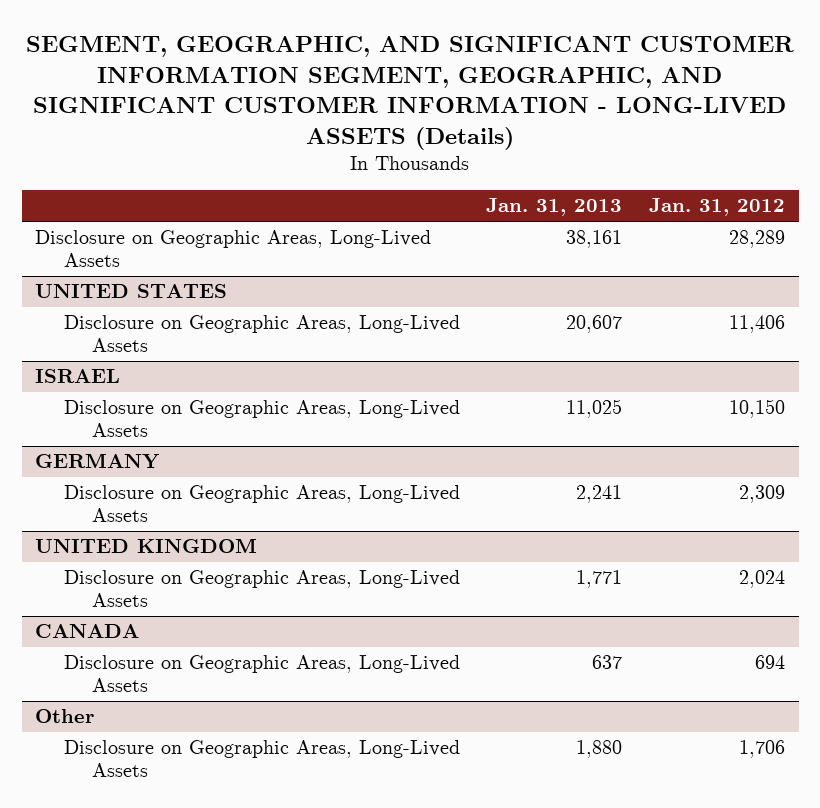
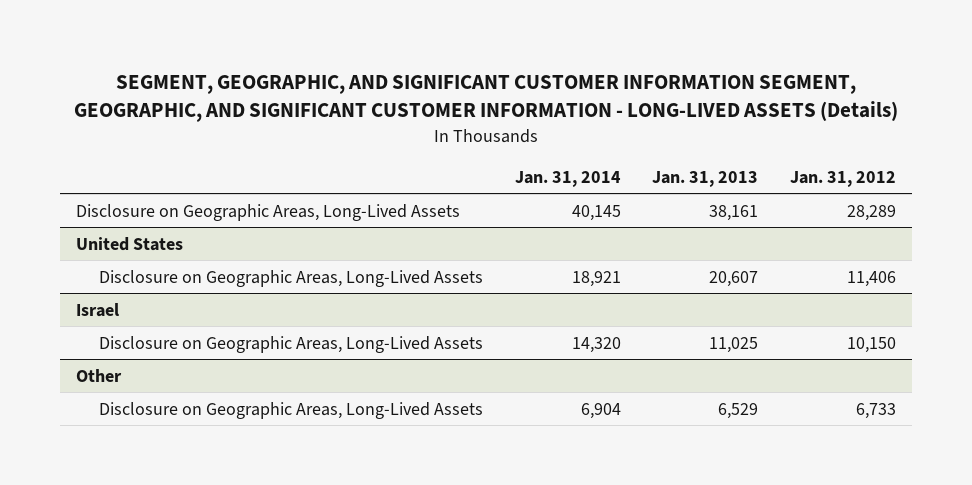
- | Jan. 31, 2013 | Jan. 31, 2012
+ | Jan. 31, 2014 | Jan. 31, 2013 | Jan. 31, 2012
- UNITED STATES
+ United States
- ISRAEL
+ Israel
- GERMANY
- Disclosure on Geographic Areas, Long-Lived Assets | 2,241 | 2,309
- UNITED KINGDOM
- Disclosure on Geographic Areas, Long-Lived Assets | 1,771 | 2,024
- CANADA
- Disclosure on Geographic Areas, Long-Lived Assets | 637 | 694
@ Other
- Disclosure on Geographic Areas, Long-Lived Assets | 1,880 | 1,706
+ Disclosure on Geographic Areas, Long-Lived Assets | 6,904 | 6,529 | 6,733

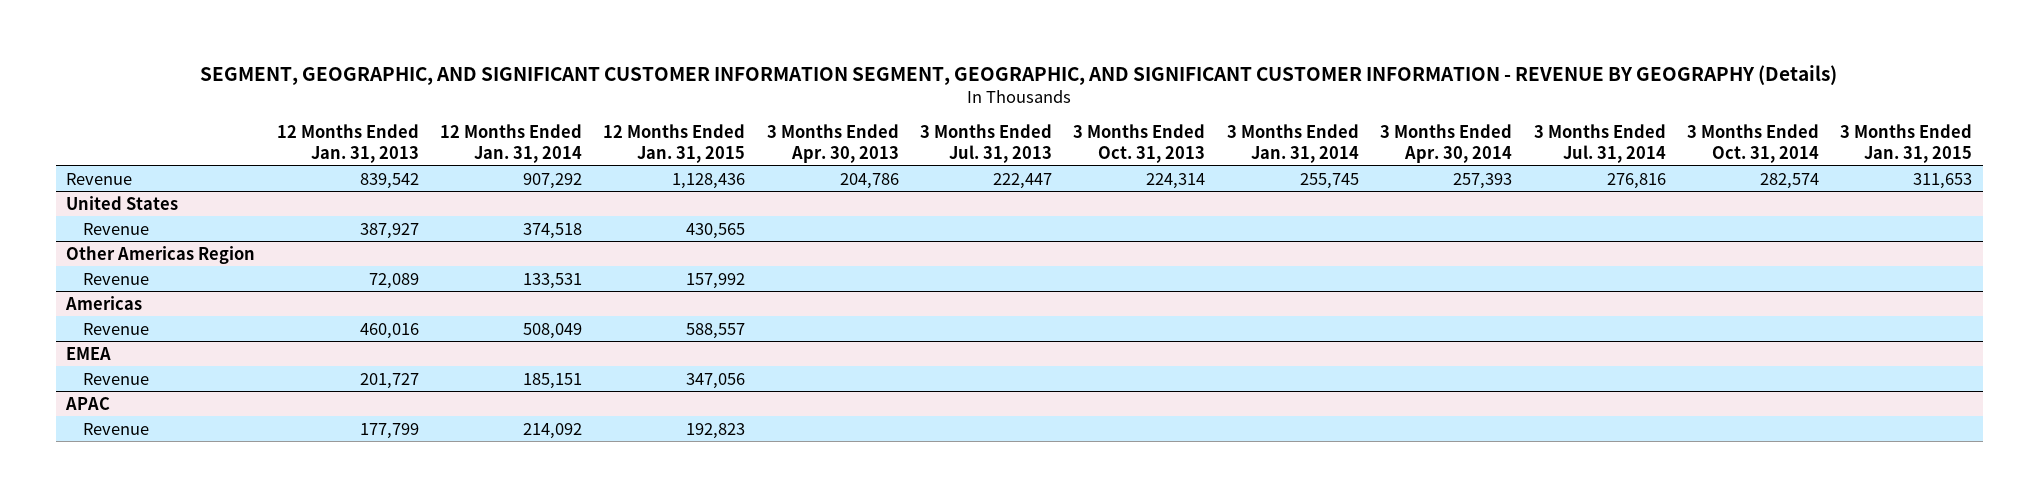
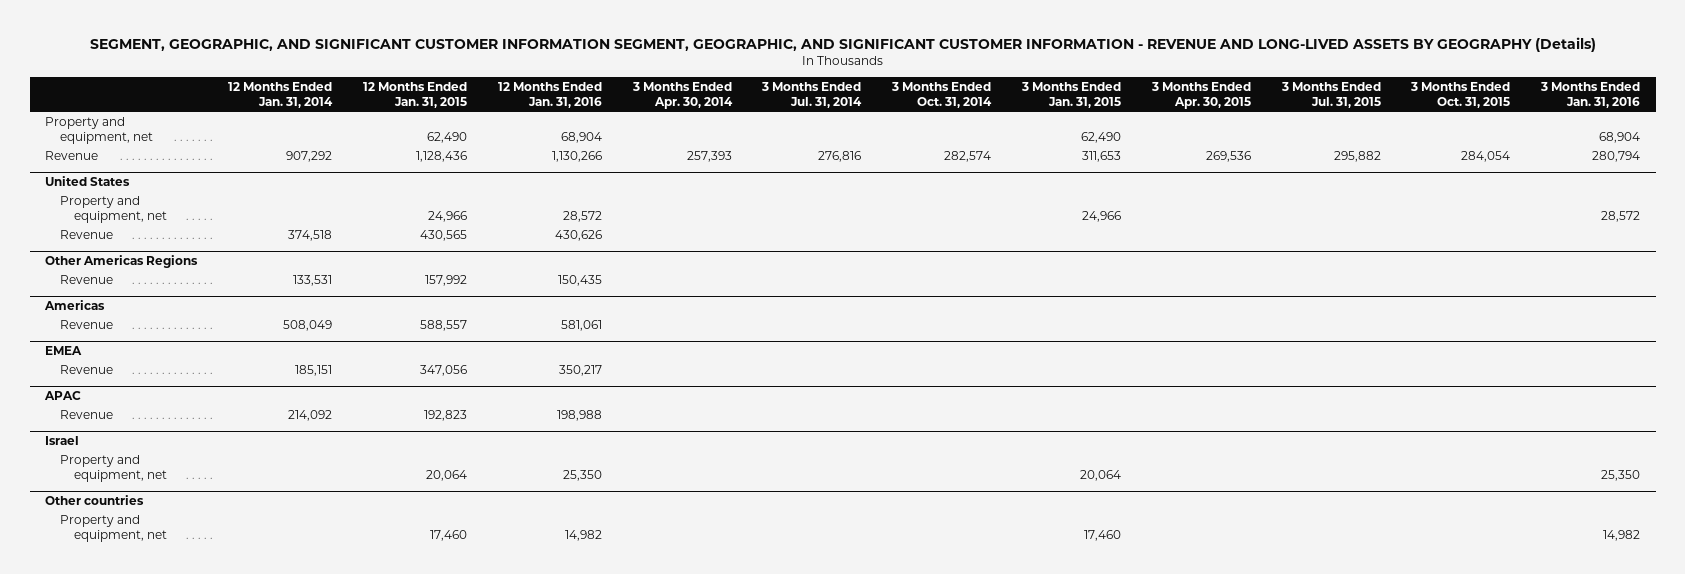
- SEGMENT, GEOGRAPHIC, AND SIGNIFICANT CUSTOMER INFORMATION SEGMENT, GEOGRAPHIC, AND SIGNIFICANT CUSTOMER INFORMATION - REVENUE BY GEOGRAPHY (Details)
+ SEGMENT, GEOGRAPHIC, AND SIGNIFICANT CUSTOMER INFORMATION SEGMENT, GEOGRAPHIC, AND SIGNIFICANT CUSTOMER INFORMATION - REVENUE AND LONG-LIVED ASSETS BY GEOGRAPHY (Details)
- | 12 Months Ended Jan. 31, 2013 | 12 Months Ended Jan. 31, 2014 | 12 Months Ended Jan. 31, 2015 | 3 Months Ended Apr. 30, 2013 | 3 Months Ended Jul. 31, 2013 | 3 Months Ended Oct. 31, 2013 | 3 Months Ended Jan. 31, 2014 | 3 Months Ended Apr. 30, 2014 | 3 Months Ended Jul. 31, 2014 | 3 Months Ended Oct. 31, 2014 | 3 Months Ended Jan. 31, 2015
+ | 12 Months Ended Jan. 31, 2014 | 12 Months Ended Jan. 31, 2015 | 12 Months Ended Jan. 31, 2016 | 3 Months Ended Apr. 30, 2014 | 3 Months Ended Jul. 31, 2014 | 3 Months Ended Oct. 31, 2014 | 3 Months Ended Jan. 31, 2015 | 3 Months Ended Apr. 30, 2015 | 3 Months Ended Jul. 31, 2015 | 3 Months Ended Oct. 31, 2015 | 3 Months Ended Jan. 31, 2016
+ Property and equipment, net | | 62,490 | 68,904 | | | | 62,490 | | | | 68,904
@ United States
+ Property and equipment, net | | 24,966 | 28,572 | | | | 24,966 | | | | 28,572
- Other Americas Region
+ Other Americas Regions
+ Israel
+ Property and equipment, net | | 20,064 | 25,350 | | | | 20,064 | | | | 25,350
+ Other countries
+ Property and equipment, net | | 17,460 | 14,982 | | | | 17,460 | | | | 14,982

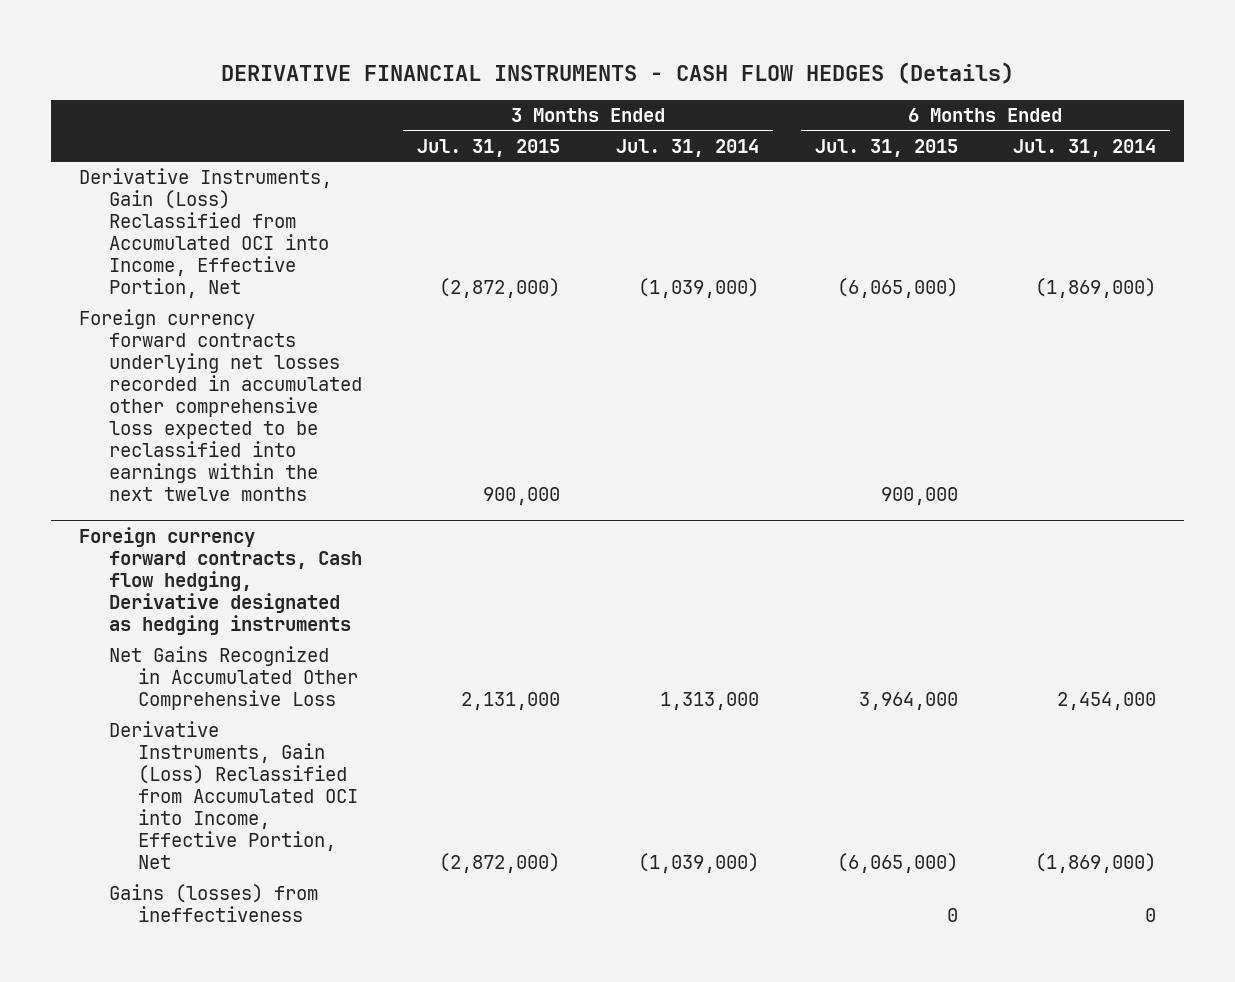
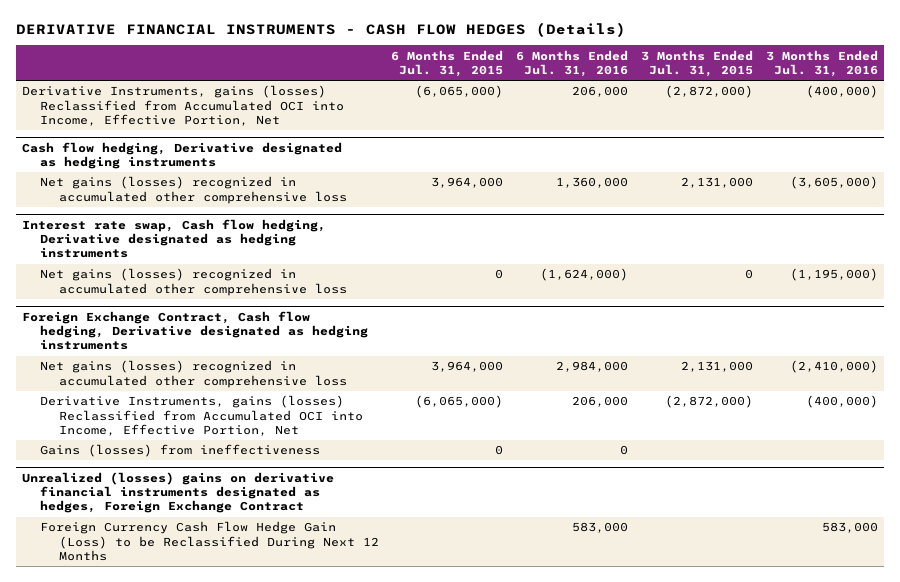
- | 3 Months Ended Jul. 31, 2015 | 3 Months Ended Jul. 31, 2014 | 6 Months Ended Jul. 31, 2015 | 6 Months Ended Jul. 31, 2014
+ | 6 Months Ended Jul. 31, 2015 | 6 Months Ended Jul. 31, 2016 | 3 Months Ended Jul. 31, 2015 | 3 Months Ended Jul. 31, 2016
- Derivative Instruments, Gain (Loss) Reclassified from Accumulated OCI into Income, Effective Portion, Net | (2,872,000) | (1,039,000) | (6,065,000) | (1,869,000)
- Foreign currency forward contracts underlying net losses recorded in accumulated other comprehensive loss expected to be reclassified into earnings within the next twelve months | 900,000 | | 900,000 |
- Foreign currency forward contracts, Cash flow hedging, Derivative designated as hedging instruments
- Net Gains Recognized in Accumulated Other Comprehensive Loss | 2,131,000 | 1,313,000 | 3,964,000 | 2,454,000
- Derivative Instruments, Gain (Loss) Reclassified from Accumulated OCI into Income, Effective Portion, Net | (2,872,000) | (1,039,000) | (6,065,000) | (1,869,000)
+ Derivative Instruments, gains (losses) Reclassified from Accumulated OCI into Income, Effective Portion, Net | (6,065,000) | 206,000 | (2,872,000) | (400,000)
+ Cash flow hedging, Derivative designated as hedging instruments
+ Net gains (losses) recognized in accumulated other comprehensive loss | 3,964,000 | 1,360,000 | 2,131,000 | (3,605,000)
+ Interest rate swap, Cash flow hedging, Derivative designated as hedging instruments
+ Net gains (losses) recognized in accumulated other comprehensive loss | 0 | (1,624,000) | 0 | (1,195,000)
+ Foreign Exchange Contract, Cash flow hedging, Derivative designated as hedging instruments
+ Net gains (losses) recognized in accumulated other comprehensive loss | 3,964,000 | 2,984,000 | 2,131,000 | (2,410,000)
+ Derivative Instruments, gains (losses) Reclassified from Accumulated OCI into Income, Effective Portion, Net | (6,065,000) | 206,000 | (2,872,000) | (400,000)
+ Unrealized (losses) gains on derivative financial instruments designated as hedges, Foreign Exchange Contract
+ Foreign Currency Cash Flow Hedge Gain (Loss) to be Reclassified During Next 12 Months | | 583,000 | | 583,000

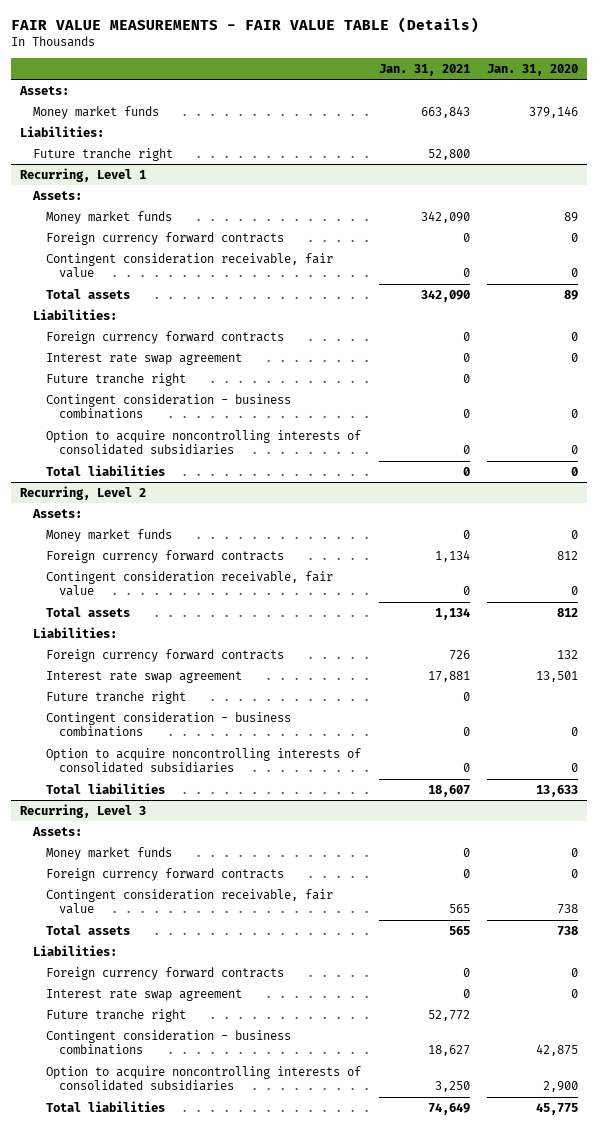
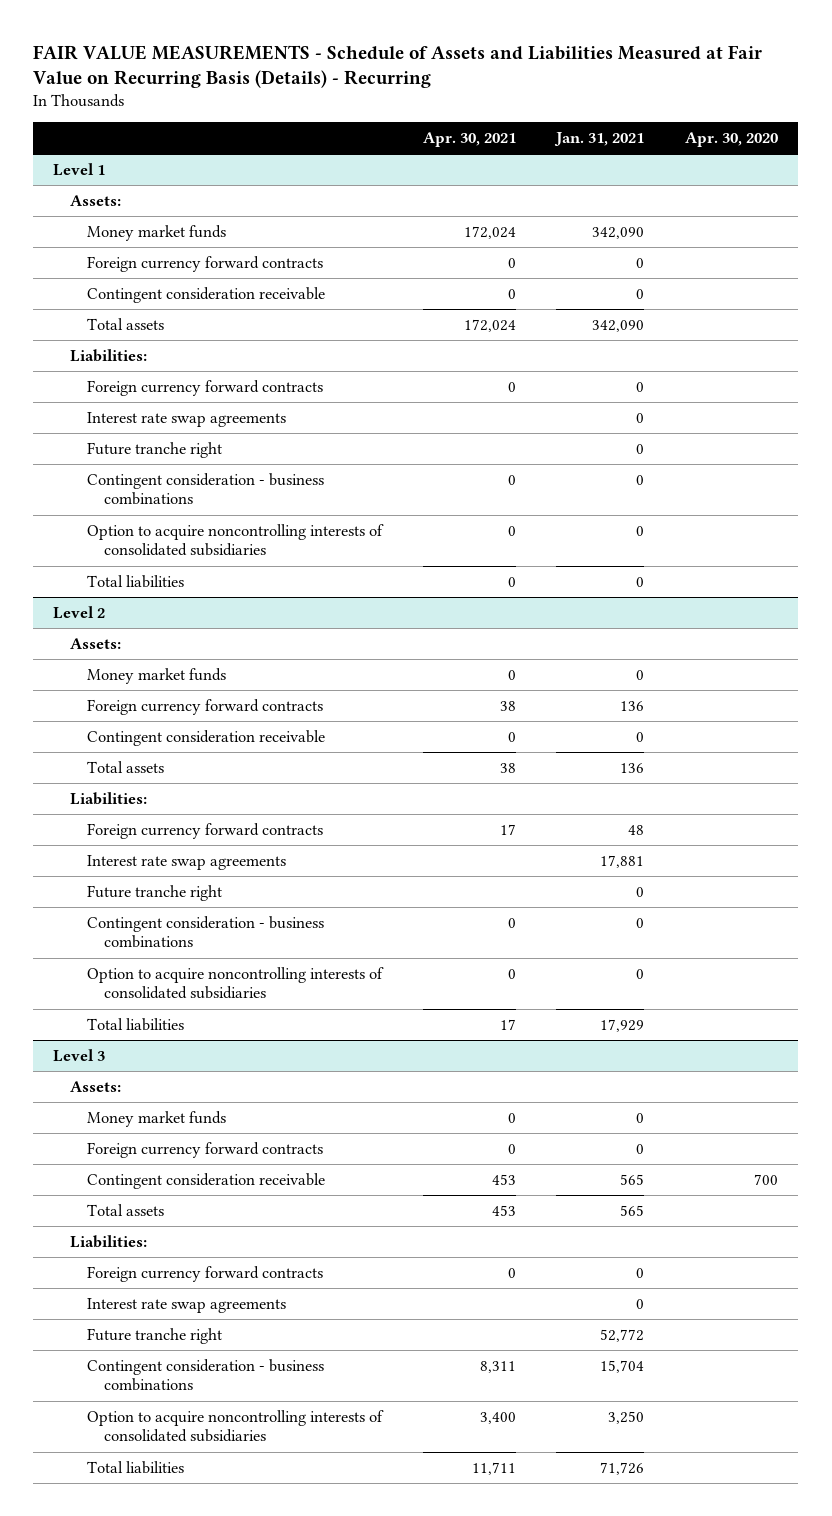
- FAIR VALUE MEASUREMENTS - FAIR VALUE TABLE (Details)
+ FAIR VALUE MEASUREMENTS - Schedule of Assets and Liabilities Measured at Fair Value on Recurring Basis (Details) - Recurring
- | Jan. 31, 2021 | Jan. 31, 2020
+ | Apr. 30, 2021 | Jan. 31, 2021 | Apr. 30, 2020
- Assets:
- Money market funds | 663,843 | 379,146
- Liabilities:
- Future tranche right | 52,800 |
- Recurring, Level 1
+ Level 1
- Contingent consideration receivable, fair value | 0 | 0
+ Contingent consideration receivable | 0 | 0 |
- Interest rate swap agreement | 0 | 0
+ Interest rate swap agreements | | 0 |
- Recurring, Level 2
+ Level 2
- Foreign currency forward contracts | 1,134 | 812
- Contingent consideration receivable, fair value | 0 | 0
- Total assets | 1,134 | 812
+ Foreign currency forward contracts | 38 | 136 |
+ Contingent consideration receivable | 0 | 0 |
+ Total assets | 38 | 136 |
- Foreign currency forward contracts | 726 | 132
- Interest rate swap agreement | 17,881 | 13,501
+ Foreign currency forward contracts | 17 | 48 |
+ Interest rate swap agreements | | 17,881 |
- Total liabilities | 18,607 | 13,633
- Recurring, Level 3
+ Total liabilities | 17 | 17,929 |
+ Level 3
- Contingent consideration receivable, fair value | 565 | 738
+ Contingent consideration receivable | 453 | 565 | 700
- Interest rate swap agreement | 0 | 0
+ Interest rate swap agreements | | 0 |
- Contingent consideration - business combinations | 18,627 | 42,875
+ Contingent consideration - business combinations | 8,311 | 15,704 |
- Total liabilities | 74,649 | 45,775
+ Total liabilities | 11,711 | 71,726 |

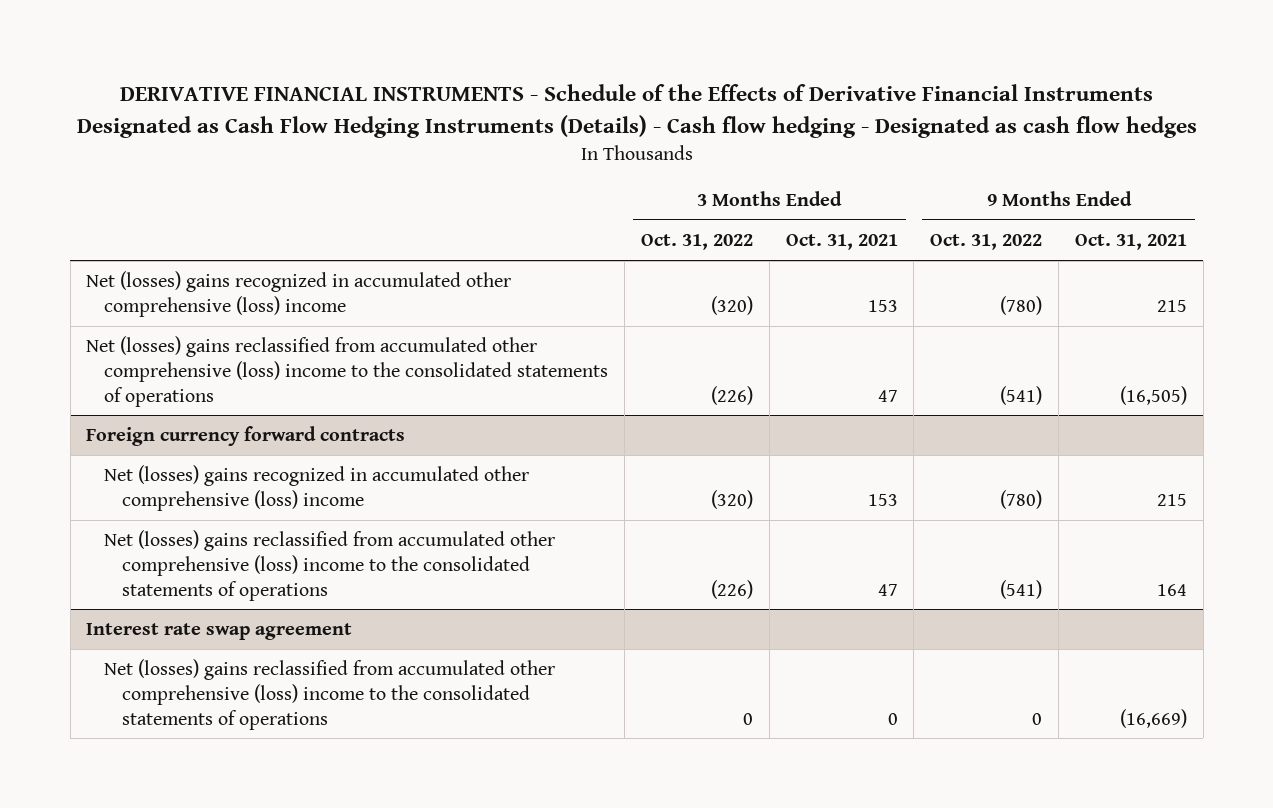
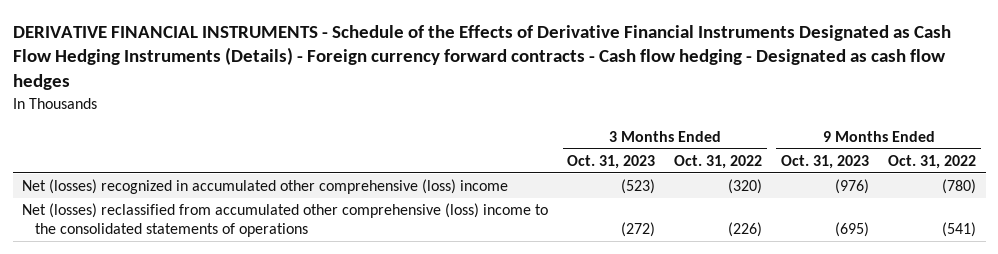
- DERIVATIVE FINANCIAL INSTRUMENTS - Schedule of the Effects of Derivative Financial Instruments Designated as Cash Flow Hedging Instruments (Details) - Cash flow hedging - Designated as cash flow hedges
+ DERIVATIVE FINANCIAL INSTRUMENTS - Schedule of the Effects of Derivative Financial Instruments Designated as Cash Flow Hedging Instruments (Details) - Foreign currency forward contracts - Cash flow hedging - Designated as cash flow hedges
- | 3 Months Ended Oct. 31, 2022 | 3 Months Ended Oct. 31, 2021 | 9 Months Ended Oct. 31, 2022 | 9 Months Ended Oct. 31, 2021
+ | 3 Months Ended Oct. 31, 2023 | 3 Months Ended Oct. 31, 2022 | 9 Months Ended Oct. 31, 2023 | 9 Months Ended Oct. 31, 2022
- Net (losses) gains recognized in accumulated other comprehensive (loss) income | (320) | 153 | (780) | 215
- Net (losses) gains reclassified from accumulated other comprehensive (loss) income to the consolidated statements of operations | (226) | 47 | (541) | (16,505)
- Foreign currency forward contracts
- Net (losses) gains recognized in accumulated other comprehensive (loss) income | (320) | 153 | (780) | 215
- Net (losses) gains reclassified from accumulated other comprehensive (loss) income to the consolidated statements of operations | (226) | 47 | (541) | 164
- Interest rate swap agreement
- Net (losses) gains reclassified from accumulated other comprehensive (loss) income to the consolidated statements of operations | 0 | 0 | 0 | (16,669)
+ Net (losses) recognized in accumulated other comprehensive (loss) income | (523) | (320) | (976) | (780)
+ Net (losses) reclassified from accumulated other comprehensive (loss) income to the consolidated statements of operations | (272) | (226) | (695) | (541)

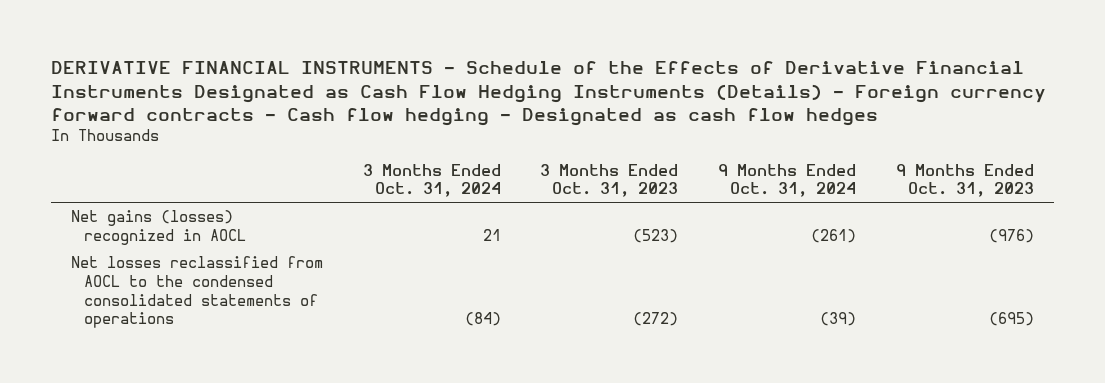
- | 3 Months Ended Oct. 31, 2023 | 3 Months Ended Oct. 31, 2022 | 9 Months Ended Oct. 31, 2023 | 9 Months Ended Oct. 31, 2022
+ | 3 Months Ended Oct. 31, 2024 | 3 Months Ended Oct. 31, 2023 | 9 Months Ended Oct. 31, 2024 | 9 Months Ended Oct. 31, 2023
- Net (losses) recognized in accumulated other comprehensive (loss) income | (523) | (320) | (976) | (780)
- Net (losses) reclassified from accumulated other comprehensive (loss) income to the consolidated statements of operations | (272) | (226) | (695) | (541)
+ Net gains (losses) recognized in AOCL | 21 | (523) | (261) | (976)
+ Net losses reclassified from AOCL to the condensed consolidated statements of operations | (84) | (272) | (39) | (695)

